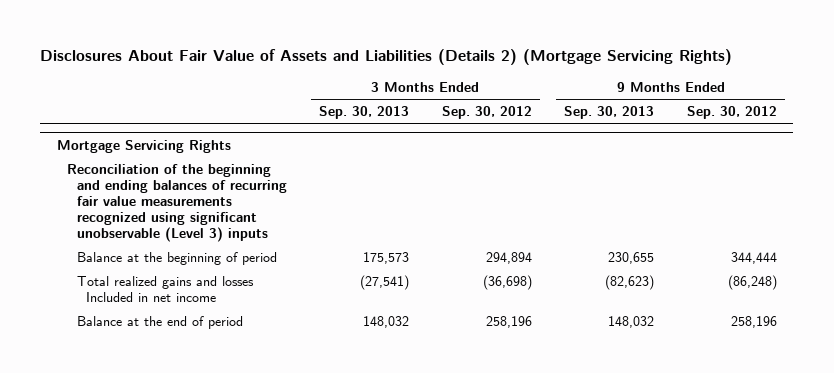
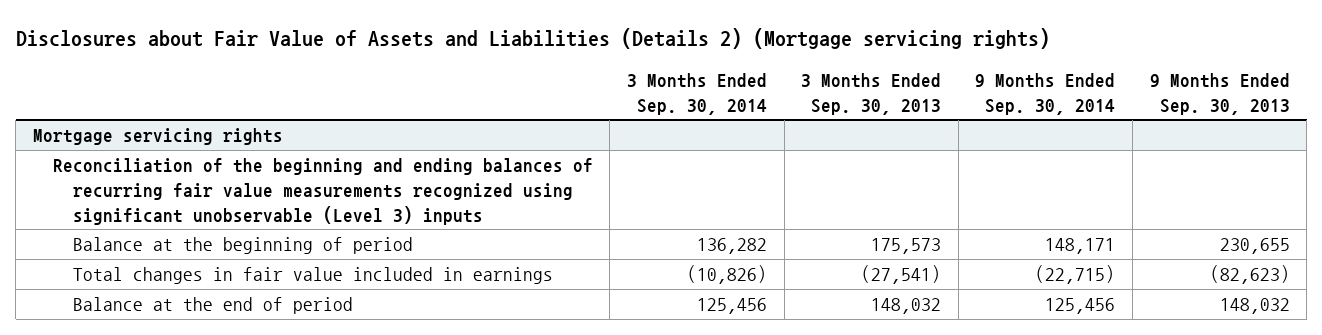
- Disclosures About Fair Value of Assets and Liabilities (Details 2) (Mortgage Servicing Rights)
+ Disclosures about Fair Value of Assets and Liabilities (Details 2) (Mortgage servicing rights)
- | 3 Months Ended Sep. 30, 2013 | 3 Months Ended Sep. 30, 2012 | 9 Months Ended Sep. 30, 2013 | 9 Months Ended Sep. 30, 2012
+ | 3 Months Ended Sep. 30, 2014 | 3 Months Ended Sep. 30, 2013 | 9 Months Ended Sep. 30, 2014 | 9 Months Ended Sep. 30, 2013
- Mortgage Servicing Rights
+ Mortgage servicing rights
- Total realized gains and losses Included in net income | (27,541) | (36,698) | (82,623) | (86,248)
+ Total changes in fair value included in earnings | (10,826) | (27,541) | (22,715) | (82,623)

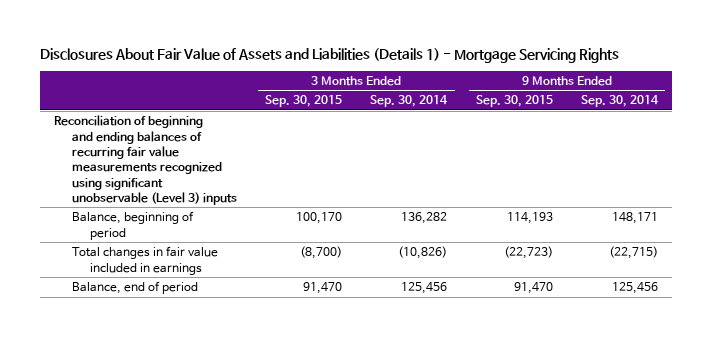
- Disclosures about Fair Value of Assets and Liabilities (Details 2) (Mortgage servicing rights)
+ Disclosures About Fair Value of Assets and Liabilities (Details 1) - Mortgage Servicing Rights
- | 3 Months Ended Sep. 30, 2014 | 3 Months Ended Sep. 30, 2013 | 9 Months Ended Sep. 30, 2014 | 9 Months Ended Sep. 30, 2013
+ | 3 Months Ended Sep. 30, 2015 | 3 Months Ended Sep. 30, 2014 | 9 Months Ended Sep. 30, 2015 | 9 Months Ended Sep. 30, 2014
- Mortgage servicing rights
- Reconciliation of the beginning and ending balances of recurring fair value measurements recognized using significant unobservable (Level 3) inputs
- Balance at the beginning of period | 136,282 | 175,573 | 148,171 | 230,655
+ Reconciliation of beginning and ending balances of recurring fair value measurements recognized using significant unobservable (Level 3) inputs
+ Balance, beginning of period | 100,170 | 136,282 | 114,193 | 148,171
- Balance at the end of period | 125,456 | 148,032 | 125,456 | 148,032
+ Balance, end of period | 91,470 | 125,456 | 91,470 | 125,456

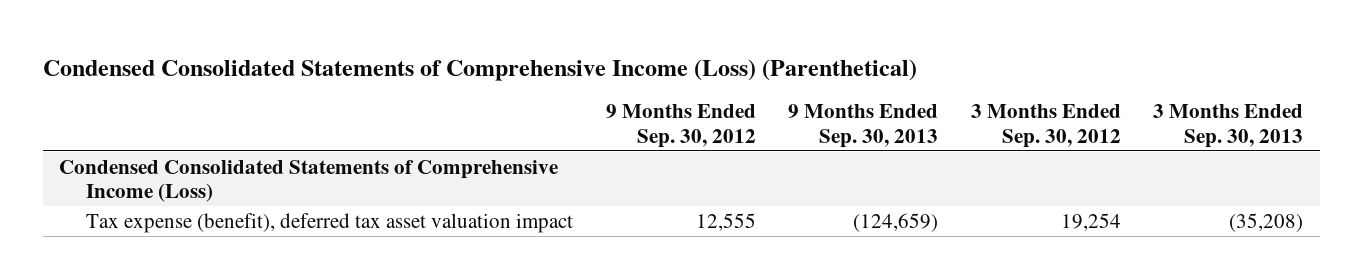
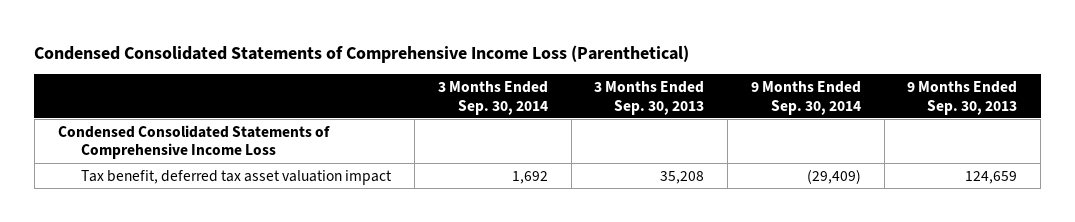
- Condensed Consolidated Statements of Comprehensive Income (Loss) (Parenthetical)
+ Condensed Consolidated Statements of Comprehensive Income Loss (Parenthetical)
- | 9 Months Ended Sep. 30, 2012 | 9 Months Ended Sep. 30, 2013 | 3 Months Ended Sep. 30, 2012 | 3 Months Ended Sep. 30, 2013
+ | 3 Months Ended Sep. 30, 2014 | 3 Months Ended Sep. 30, 2013 | 9 Months Ended Sep. 30, 2014 | 9 Months Ended Sep. 30, 2013
- Condensed Consolidated Statements of Comprehensive Income (Loss)
- Tax expense (benefit), deferred tax asset valuation impact | 12,555 | (124,659) | 19,254 | (35,208)
+ Condensed Consolidated Statements of Comprehensive Income Loss
+ Tax benefit, deferred tax asset valuation impact | 1,692 | 35,208 | (29,409) | 124,659

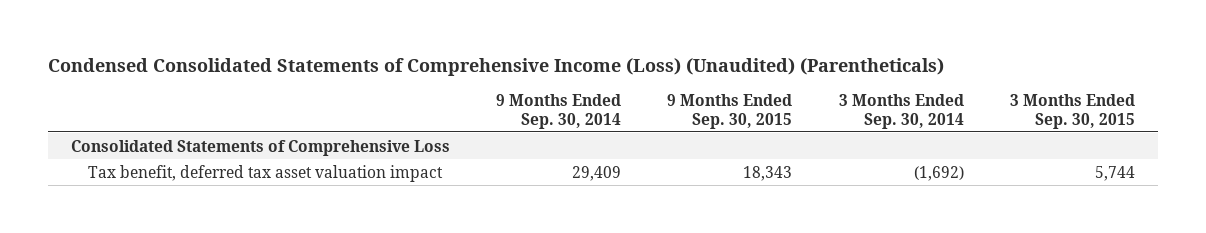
- Condensed Consolidated Statements of Comprehensive Income Loss (Parenthetical)
+ Condensed Consolidated Statements of Comprehensive Income (Loss) (Unaudited) (Parentheticals)
- | 3 Months Ended Sep. 30, 2014 | 3 Months Ended Sep. 30, 2013 | 9 Months Ended Sep. 30, 2014 | 9 Months Ended Sep. 30, 2013
+ | 9 Months Ended Sep. 30, 2014 | 9 Months Ended Sep. 30, 2015 | 3 Months Ended Sep. 30, 2014 | 3 Months Ended Sep. 30, 2015
- Condensed Consolidated Statements of Comprehensive Income Loss
- Tax benefit, deferred tax asset valuation impact | 1,692 | 35,208 | (29,409) | 124,659
+ Consolidated Statements of Comprehensive Loss
+ Tax benefit, deferred tax asset valuation impact | 29,409 | 18,343 | (1,692) | 5,744

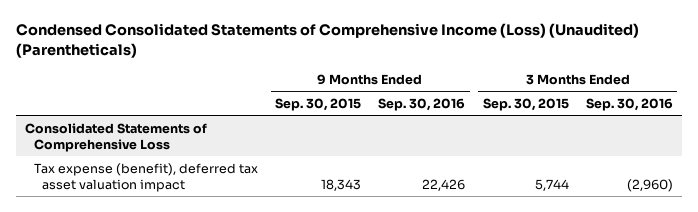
- | 9 Months Ended Sep. 30, 2014 | 9 Months Ended Sep. 30, 2015 | 3 Months Ended Sep. 30, 2014 | 3 Months Ended Sep. 30, 2015
+ | 9 Months Ended Sep. 30, 2015 | 9 Months Ended Sep. 30, 2016 | 3 Months Ended Sep. 30, 2015 | 3 Months Ended Sep. 30, 2016
- Tax benefit, deferred tax asset valuation impact | 29,409 | 18,343 | (1,692) | 5,744
+ Tax expense (benefit), deferred tax asset valuation impact | 18,343 | 22,426 | 5,744 | (2,960)

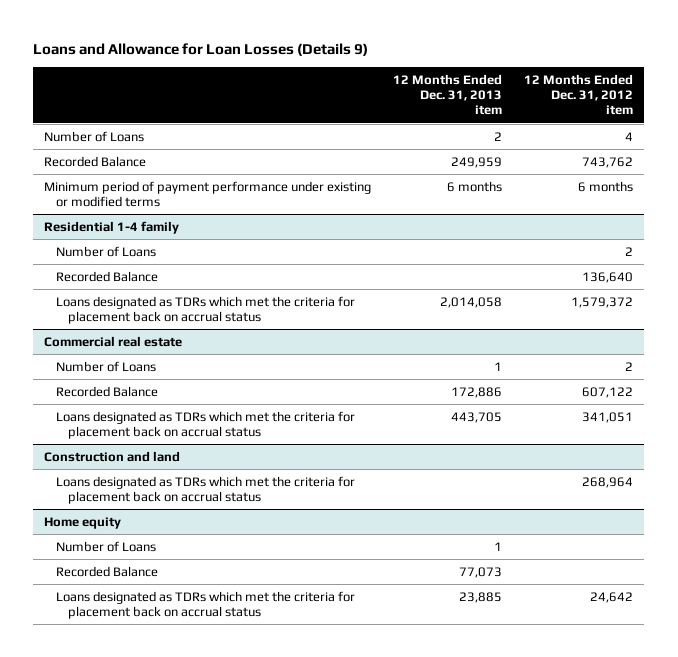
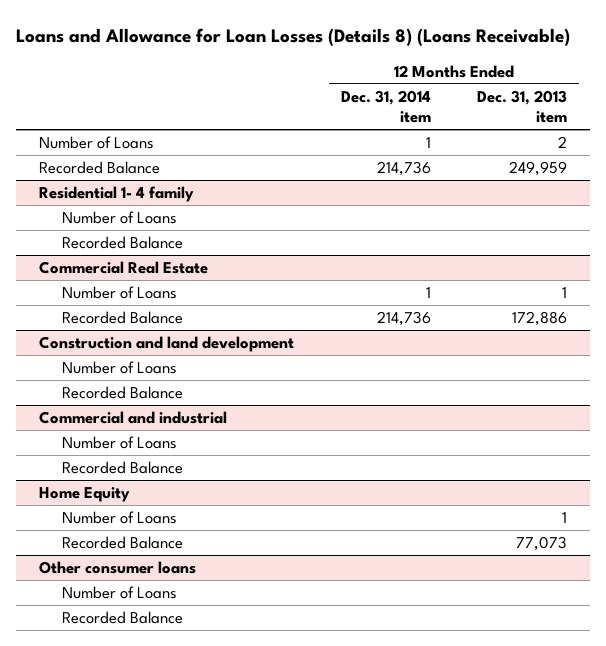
- Loans and Allowance for Loan Losses (Details 9)
+ Loans and Allowance for Loan Losses (Details 8) (Loans Receivable)
- | 12 Months Ended Dec. 31, 2013 item | 12 Months Ended Dec. 31, 2012 item
+ | 12 Months Ended Dec. 31, 2014 item | 12 Months Ended Dec. 31, 2013 item
- Minimum period of payment performance under existing or modified terms | 6 months | 6 months
- Residential 1-4 family
+ Residential 1- 4 family
- Loans designated as TDRs which met the criteria for placement back on accrual status | 2,014,058 | 1,579,372
- Commercial real estate
+ Commercial Real Estate
- Loans designated as TDRs which met the criteria for placement back on accrual status | 443,705 | 341,051
- Construction and land
- Loans designated as TDRs which met the criteria for placement back on accrual status | | 268,964
- Home equity
+ Construction and land development
+ Number of Loans
+ Recorded Balance
+ Commercial and industrial
+ Number of Loans
+ Recorded Balance
+ Home Equity
- Loans designated as TDRs which met the criteria for placement back on accrual status | 23,885 | 24,642
+ Other consumer loans
+ Number of Loans
+ Recorded Balance

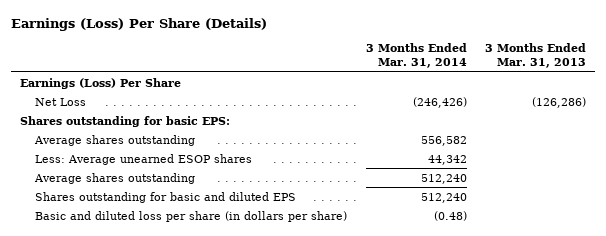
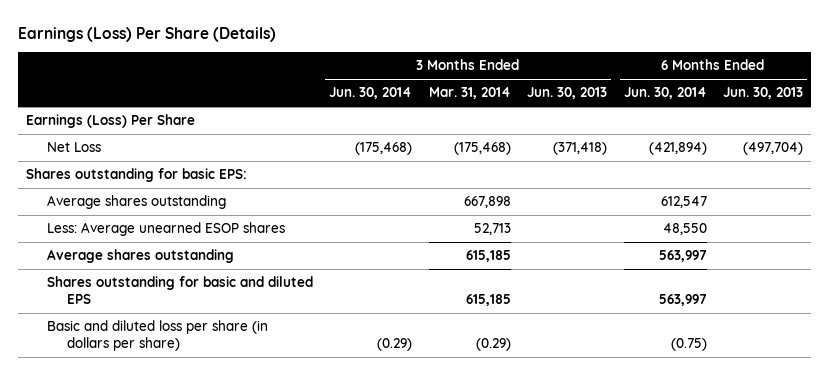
- | 3 Months Ended Mar. 31, 2014 | 3 Months Ended Mar. 31, 2013
+ | 3 Months Ended Jun. 30, 2014 | 3 Months Ended Mar. 31, 2014 | 3 Months Ended Jun. 30, 2013 | 6 Months Ended Jun. 30, 2014 | 6 Months Ended Jun. 30, 2013
- Net Loss | (246,426) | (126,286)
+ Net Loss | (175,468) | (175,468) | (371,418) | (421,894) | (497,704)
- Average shares outstanding | 556,582 |
- Less: Average unearned ESOP shares | 44,342 |
- Average shares outstanding | 512,240 |
- Shares outstanding for basic and diluted EPS | 512,240 |
- Basic and diluted loss per share (in dollars per share) | (0.48) |
+ Average shares outstanding | | 667,898 | | 612,547 |
+ Less: Average unearned ESOP shares | | 52,713 | | 48,550 |
+ Average shares outstanding | | 615,185 | | 563,997 |
+ Shares outstanding for basic and diluted EPS | | 615,185 | | 563,997 |
+ Basic and diluted loss per share (in dollars per share) | (0.29) | (0.29) | | (0.75) |

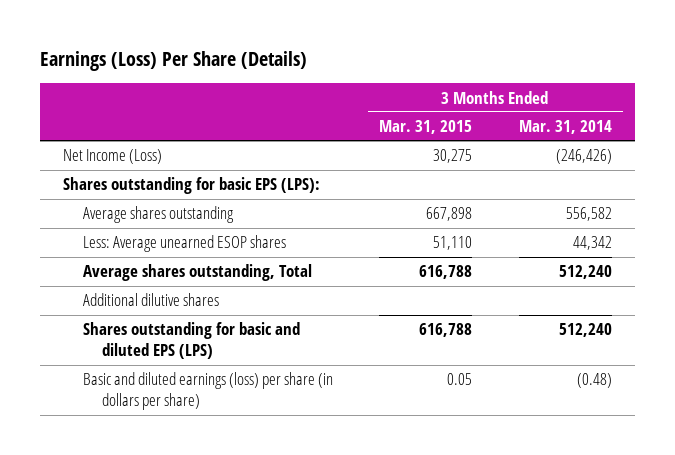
- | 3 Months Ended Jun. 30, 2014 | 3 Months Ended Mar. 31, 2014 | 3 Months Ended Jun. 30, 2013 | 6 Months Ended Jun. 30, 2014 | 6 Months Ended Jun. 30, 2013
+ | 3 Months Ended Mar. 31, 2015 | 3 Months Ended Mar. 31, 2014
- Earnings (Loss) Per Share
- Net Loss | (175,468) | (175,468) | (371,418) | (421,894) | (497,704)
- Shares outstanding for basic EPS:
- Average shares outstanding | | 667,898 | | 612,547 |
- Less: Average unearned ESOP shares | | 52,713 | | 48,550 |
- Average shares outstanding | | 615,185 | | 563,997 |
- Shares outstanding for basic and diluted EPS | | 615,185 | | 563,997 |
- Basic and diluted loss per share (in dollars per share) | (0.29) | (0.29) | | (0.75) |
+ Net Income (Loss) | 30,275 | (246,426)
+ Shares outstanding for basic EPS (LPS):
+ Average shares outstanding | 667,898 | 556,582
+ Less: Average unearned ESOP shares | 51,110 | 44,342
+ Average shares outstanding, Total | 616,788 | 512,240
+ Additional dilutive shares
+ Shares outstanding for basic and diluted EPS (LPS) | 616,788 | 512,240
+ Basic and diluted earnings (loss) per share (in dollars per share) | 0.05 | (0.48)

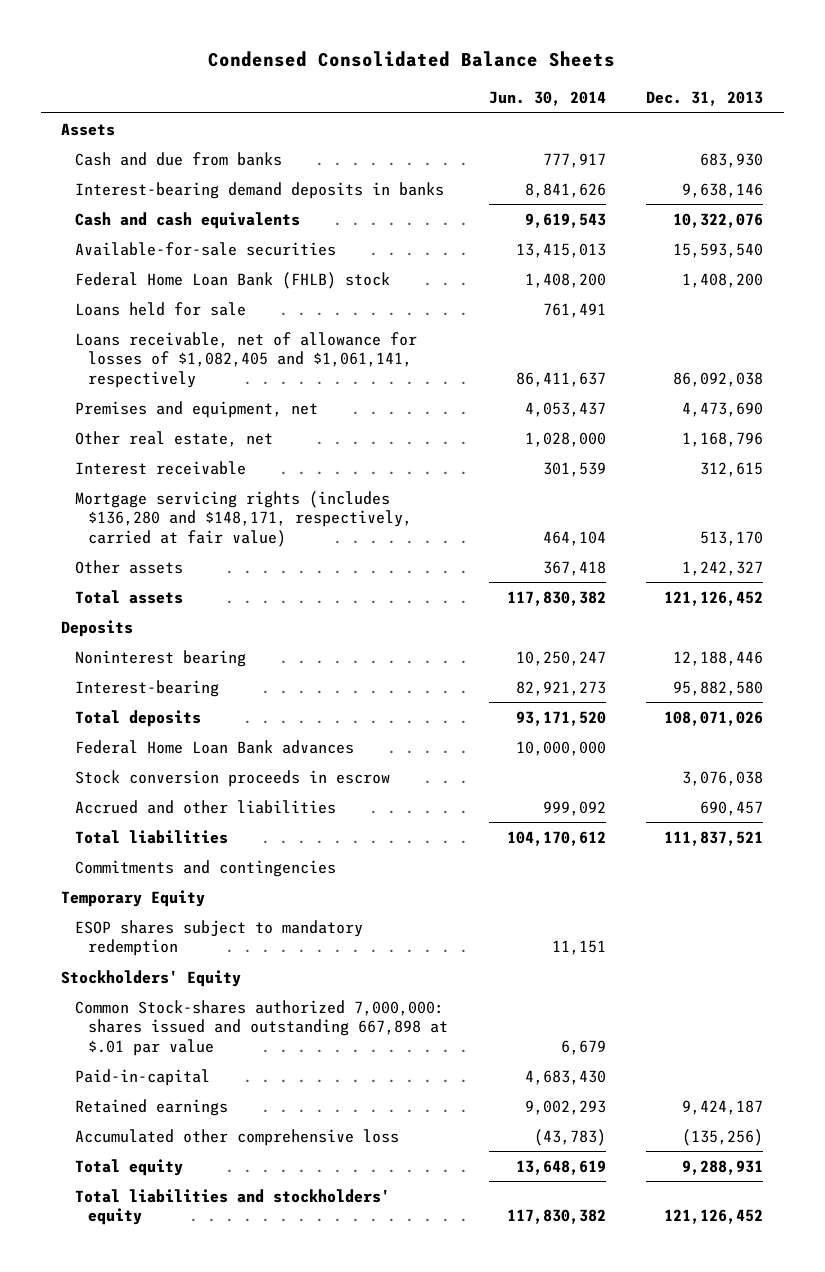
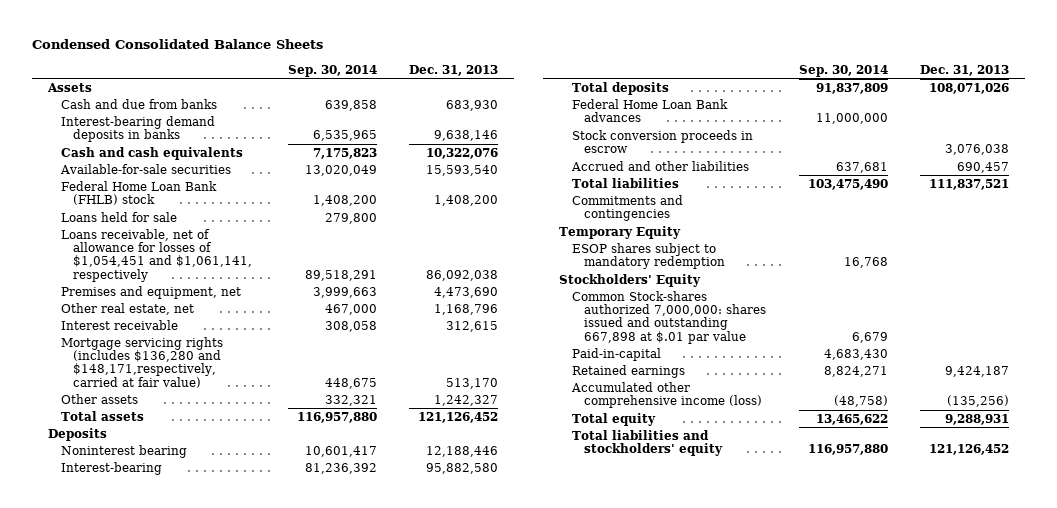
- | Jun. 30, 2014 | Dec. 31, 2013
+ | Sep. 30, 2014 | Dec. 31, 2013
- Loans receivable, net of allowance for losses of $1,082,405 and $1,061,141, respectively | 86,411,637 | 86,092,038
+ Loans receivable, net of allowance for losses of $1,054,451 and $1,061,141, respectively | 89,518,291 | 86,092,038
- Mortgage servicing rights (includes $136,280 and $148,171, respectively, carried at fair value) | 464,104 | 513,170
+ Mortgage servicing rights (includes $136,280 and $148,171,respectively, carried at fair value) | 448,675 | 513,170
- Accumulated other comprehensive loss | (43,783) | (135,256)
+ Accumulated other comprehensive income (loss) | (48,758) | (135,256)

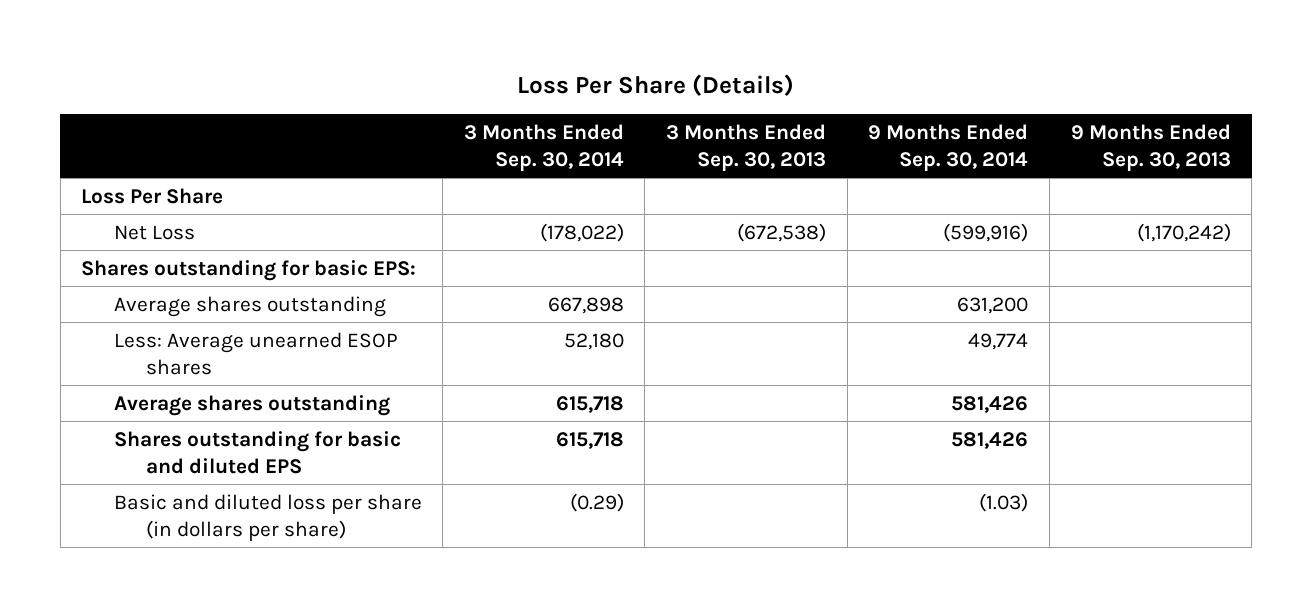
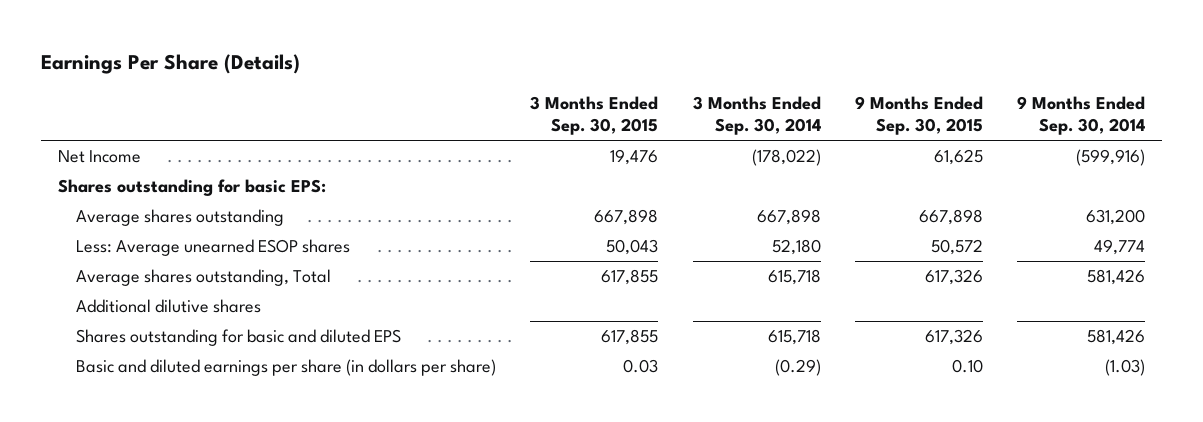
- Loss Per Share (Details)
+ Earnings Per Share (Details)
- | 3 Months Ended Sep. 30, 2014 | 3 Months Ended Sep. 30, 2013 | 9 Months Ended Sep. 30, 2014 | 9 Months Ended Sep. 30, 2013
+ | 3 Months Ended Sep. 30, 2015 | 3 Months Ended Sep. 30, 2014 | 9 Months Ended Sep. 30, 2015 | 9 Months Ended Sep. 30, 2014
- Loss Per Share
- Net Loss | (178,022) | (672,538) | (599,916) | (1,170,242)
+ Net Income | 19,476 | (178,022) | 61,625 | (599,916)
- Average shares outstanding | 615,718 | | 581,426 |
+ Average shares outstanding, Total | 617,855 | 615,718 | 617,326 | 581,426
+ Additional dilutive shares
- Basic and diluted loss per share (in dollars per share) | (0.29) | | (1.03) |
+ Basic and diluted earnings per share (in dollars per share) | 0.03 | (0.29) | 0.10 | (1.03)

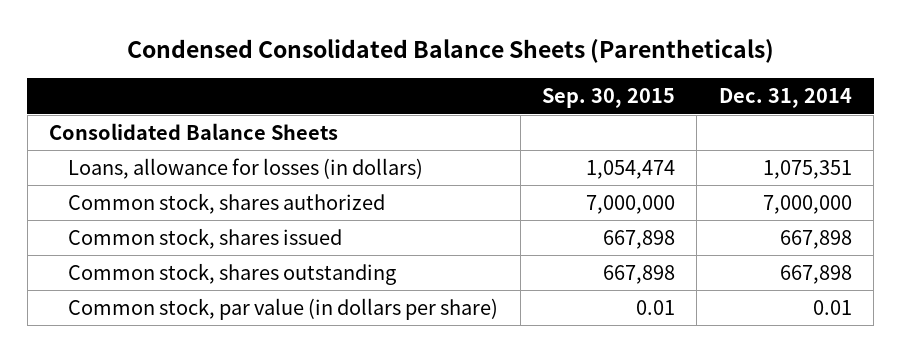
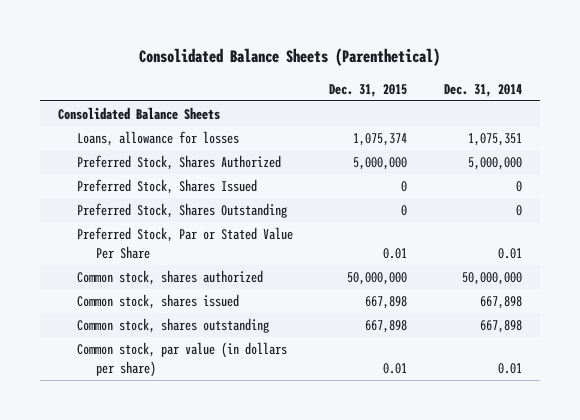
- Condensed Consolidated Balance Sheets (Parentheticals)
+ Consolidated Balance Sheets (Parenthetical)
- | Sep. 30, 2015 | Dec. 31, 2014
+ | Dec. 31, 2015 | Dec. 31, 2014
- Loans, allowance for losses (in dollars) | 1,054,474 | 1,075,351
- Common stock, shares authorized | 7,000,000 | 7,000,000
+ Loans, allowance for losses | 1,075,374 | 1,075,351
+ Preferred Stock, Shares Authorized | 5,000,000 | 5,000,000
+ Preferred Stock, Shares Issued | 0 | 0
+ Preferred Stock, Shares Outstanding | 0 | 0
+ Preferred Stock, Par or Stated Value Per Share | 0.01 | 0.01
+ Common stock, shares authorized | 50,000,000 | 50,000,000

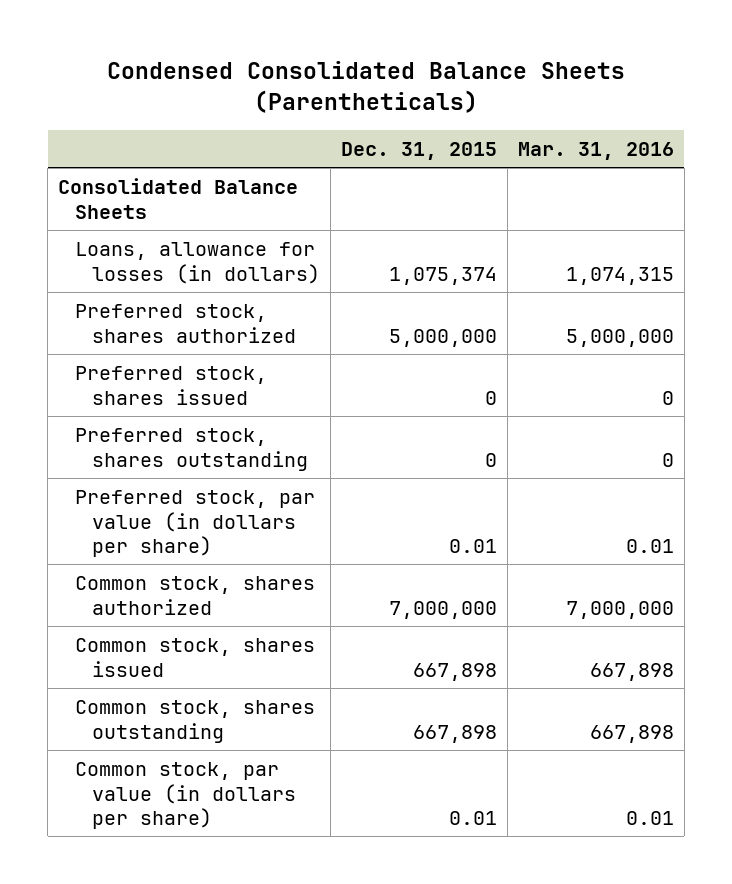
- Consolidated Balance Sheets (Parenthetical)
+ Condensed Consolidated Balance Sheets (Parentheticals)
- | Dec. 31, 2015 | Dec. 31, 2014
+ | Dec. 31, 2015 | Mar. 31, 2016
- Loans, allowance for losses | 1,075,374 | 1,075,351
- Preferred Stock, Shares Authorized | 5,000,000 | 5,000,000
- Preferred Stock, Shares Issued | 0 | 0
- Preferred Stock, Shares Outstanding | 0 | 0
- Preferred Stock, Par or Stated Value Per Share | 0.01 | 0.01
- Common stock, shares authorized | 50,000,000 | 50,000,000
+ Loans, allowance for losses (in dollars) | 1,075,374 | 1,074,315
+ Preferred stock, shares authorized | 5,000,000 | 5,000,000
+ Preferred stock, shares issued | 0 | 0
+ Preferred stock, shares outstanding | 0 | 0
+ Preferred stock, par value (in dollars per share) | 0.01 | 0.01
+ Common stock, shares authorized | 7,000,000 | 7,000,000

